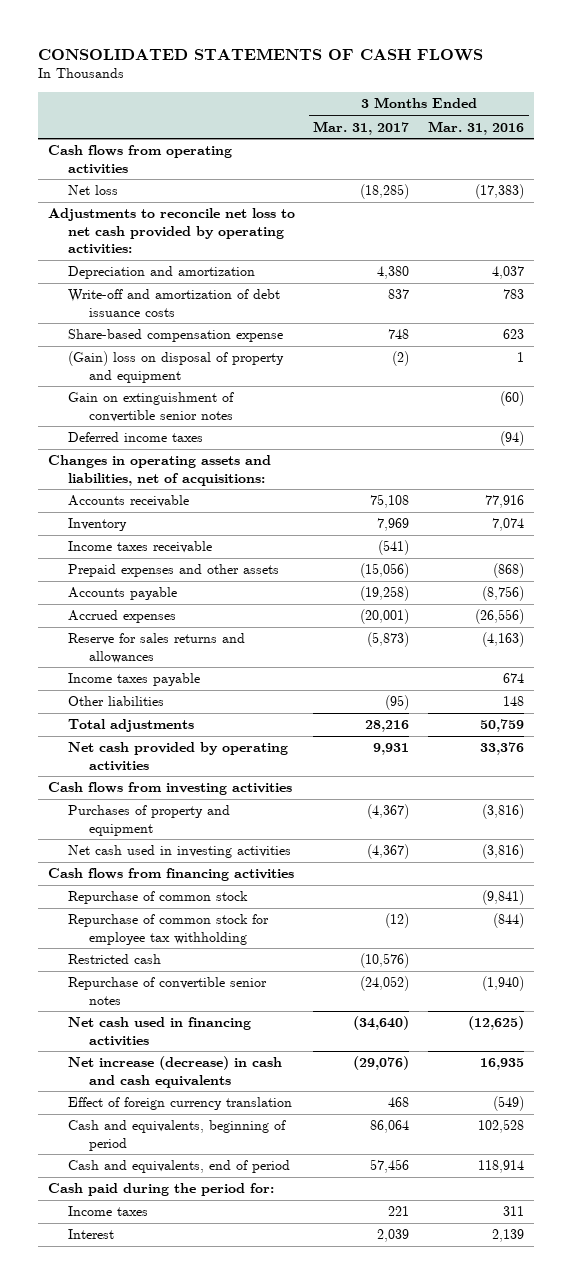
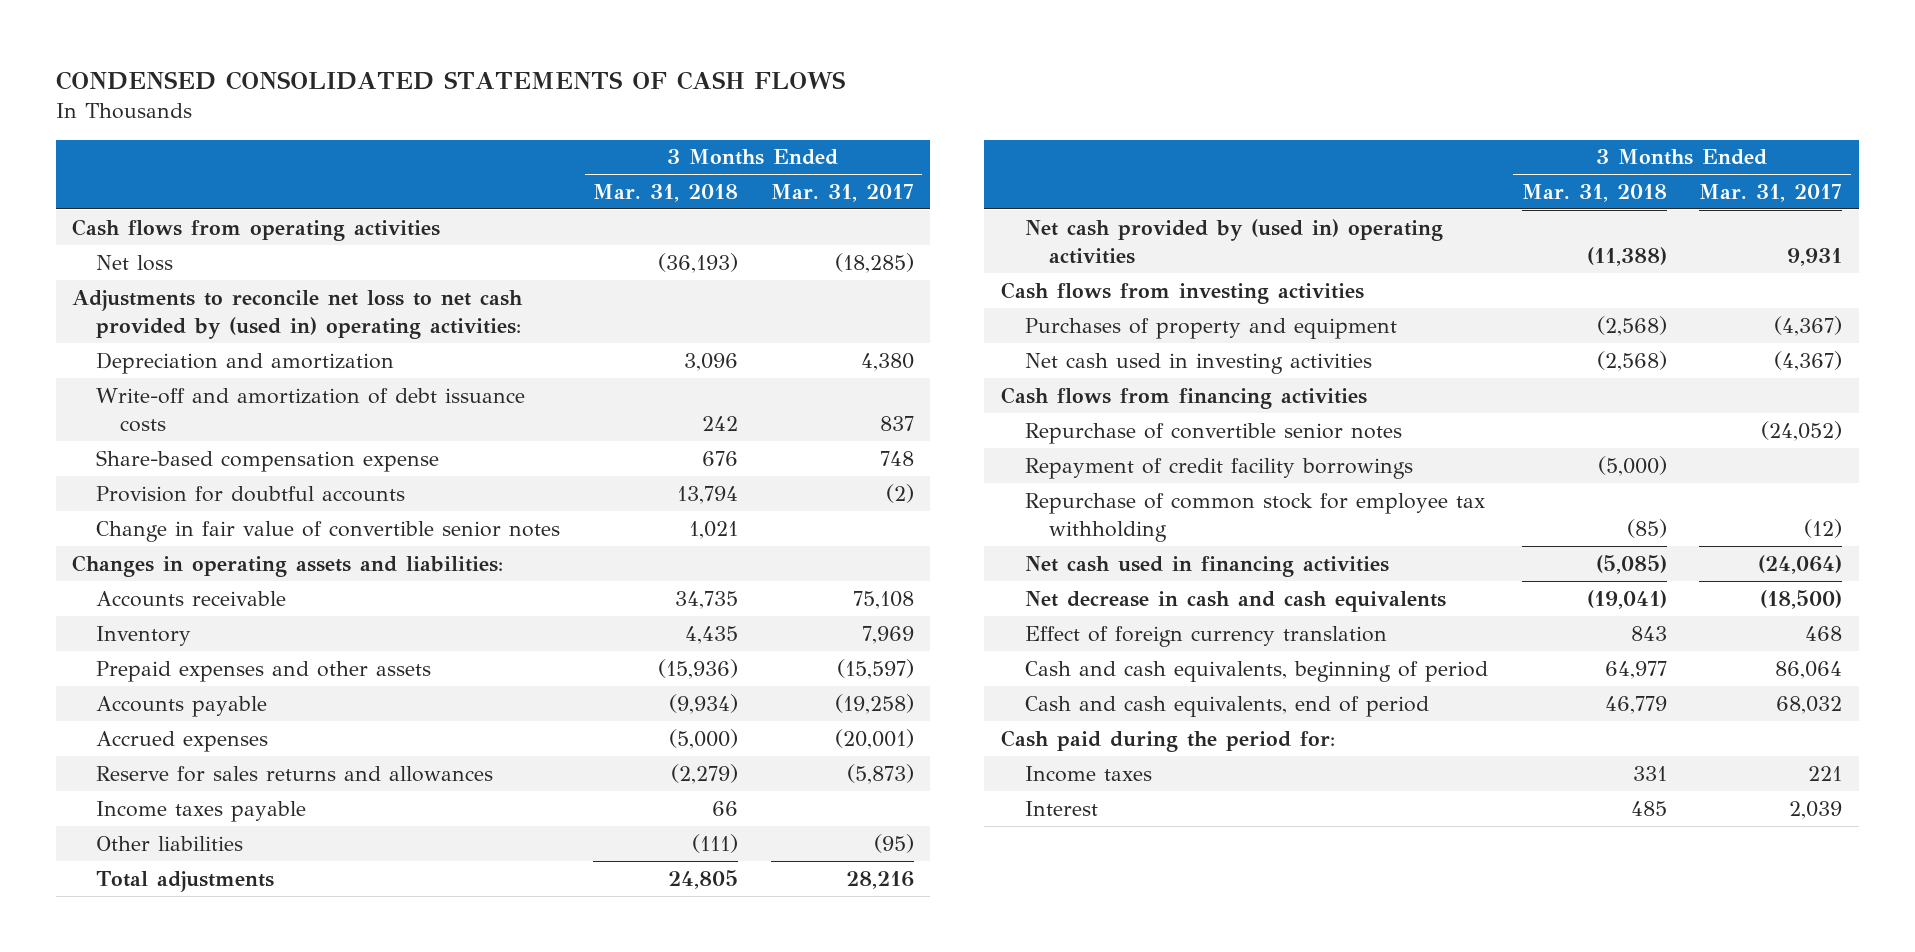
- CONSOLIDATED STATEMENTS OF CASH FLOWS
+ CONDENSED CONSOLIDATED STATEMENTS OF CASH FLOWS
- | 3 Months Ended Mar. 31, 2017 | 3 Months Ended Mar. 31, 2016
+ | 3 Months Ended Mar. 31, 2018 | 3 Months Ended Mar. 31, 2017
- Adjustments to reconcile net loss to net cash provided by operating activities:
+ Adjustments to reconcile net loss to net cash provided by (used in) operating activities:
- (Gain) loss on disposal of property and equipment | (2) | 1
- Gain on extinguishment of convertible senior notes | | (60)
- Deferred income taxes | | (94)
- Changes in operating assets and liabilities, net of acquisitions:
+ Provision for doubtful accounts | 13,794 | (2)
+ Change in fair value of convertible senior notes | 1,021 |
+ Changes in operating assets and liabilities:
- Income taxes receivable | (541) |
- Prepaid expenses and other assets | (15,056) | (868)
+ Prepaid expenses and other assets | (15,936) | (15,597)
- Net cash provided by operating activities | 9,931 | 33,376
+ Net cash provided by (used in) operating activities | (11,388) | 9,931
- Repurchase of common stock | | (9,841)
- Restricted cash | (10,576) |
- Net cash used in financing activities | (34,640) | (12,625)
- Net increase (decrease) in cash and cash equivalents | (29,076) | 16,935
+ Repayment of credit facility borrowings | (5,000) |
moved down: Repurchase of common stock for employee tax withholding | (85) | (12)
+ Net cash used in financing activities | (5,085) | (24,064)
+ Net decrease in cash and cash equivalents | (19,041) | (18,500)
- Cash and equivalents, beginning of period | 86,064 | 102,528
- Cash and equivalents, end of period | 57,456 | 118,914
+ Cash and cash equivalents, beginning of period | 64,977 | 86,064
+ Cash and cash equivalents, end of period | 46,779 | 68,032

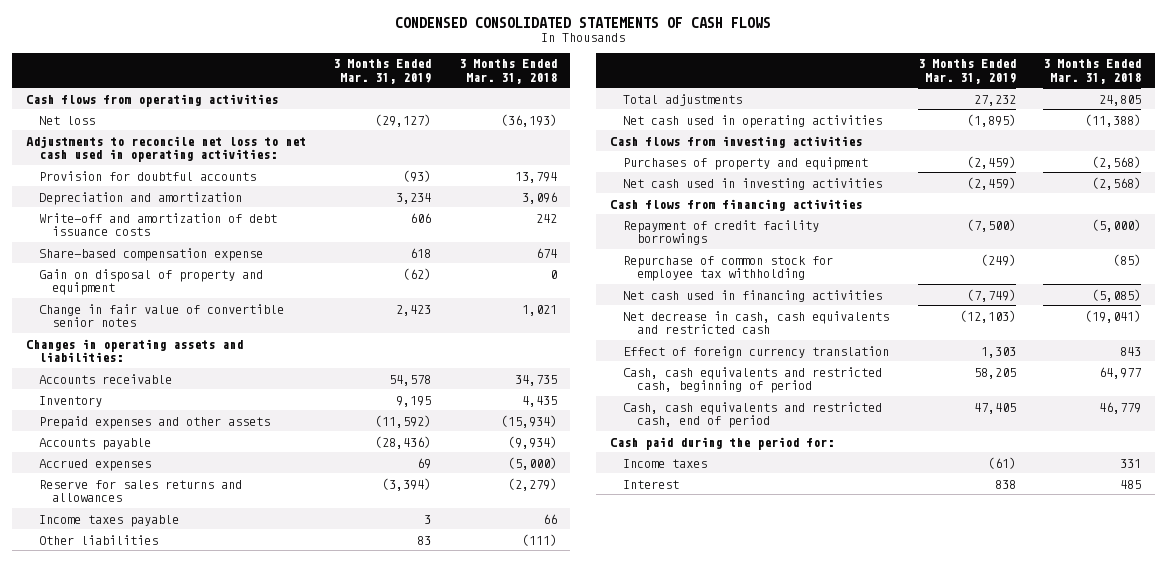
- | 3 Months Ended Mar. 31, 2018 | 3 Months Ended Mar. 31, 2017
+ | 3 Months Ended Mar. 31, 2019 | 3 Months Ended Mar. 31, 2018
- Adjustments to reconcile net loss to net cash provided by (used in) operating activities:
+ Adjustments to reconcile net loss to net cash used in operating activities:
moved up: Provision for doubtful accounts | (93) | 13,794
- Share-based compensation expense | 676 | 748
+ Share-based compensation expense | 618 | 674
+ Gain on disposal of property and equipment | (62) | 0
- Prepaid expenses and other assets | (15,936) | (15,597)
+ Prepaid expenses and other assets | (11,592) | (15,934)
- Net cash provided by (used in) operating activities | (11,388) | 9,931
+ Net cash used in operating activities | (1,895) | (11,388)
- Repurchase of convertible senior notes | | (24,052)
- Net decrease in cash and cash equivalents | (19,041) | (18,500)
+ Net decrease in cash, cash equivalents and restricted cash | (12,103) | (19,041)
- Cash and cash equivalents, beginning of period | 64,977 | 86,064
- Cash and cash equivalents, end of period | 46,779 | 68,032
+ Cash, cash equivalents and restricted cash, beginning of period | 58,205 | 64,977
+ Cash, cash equivalents and restricted cash, end of period | 47,405 | 46,779

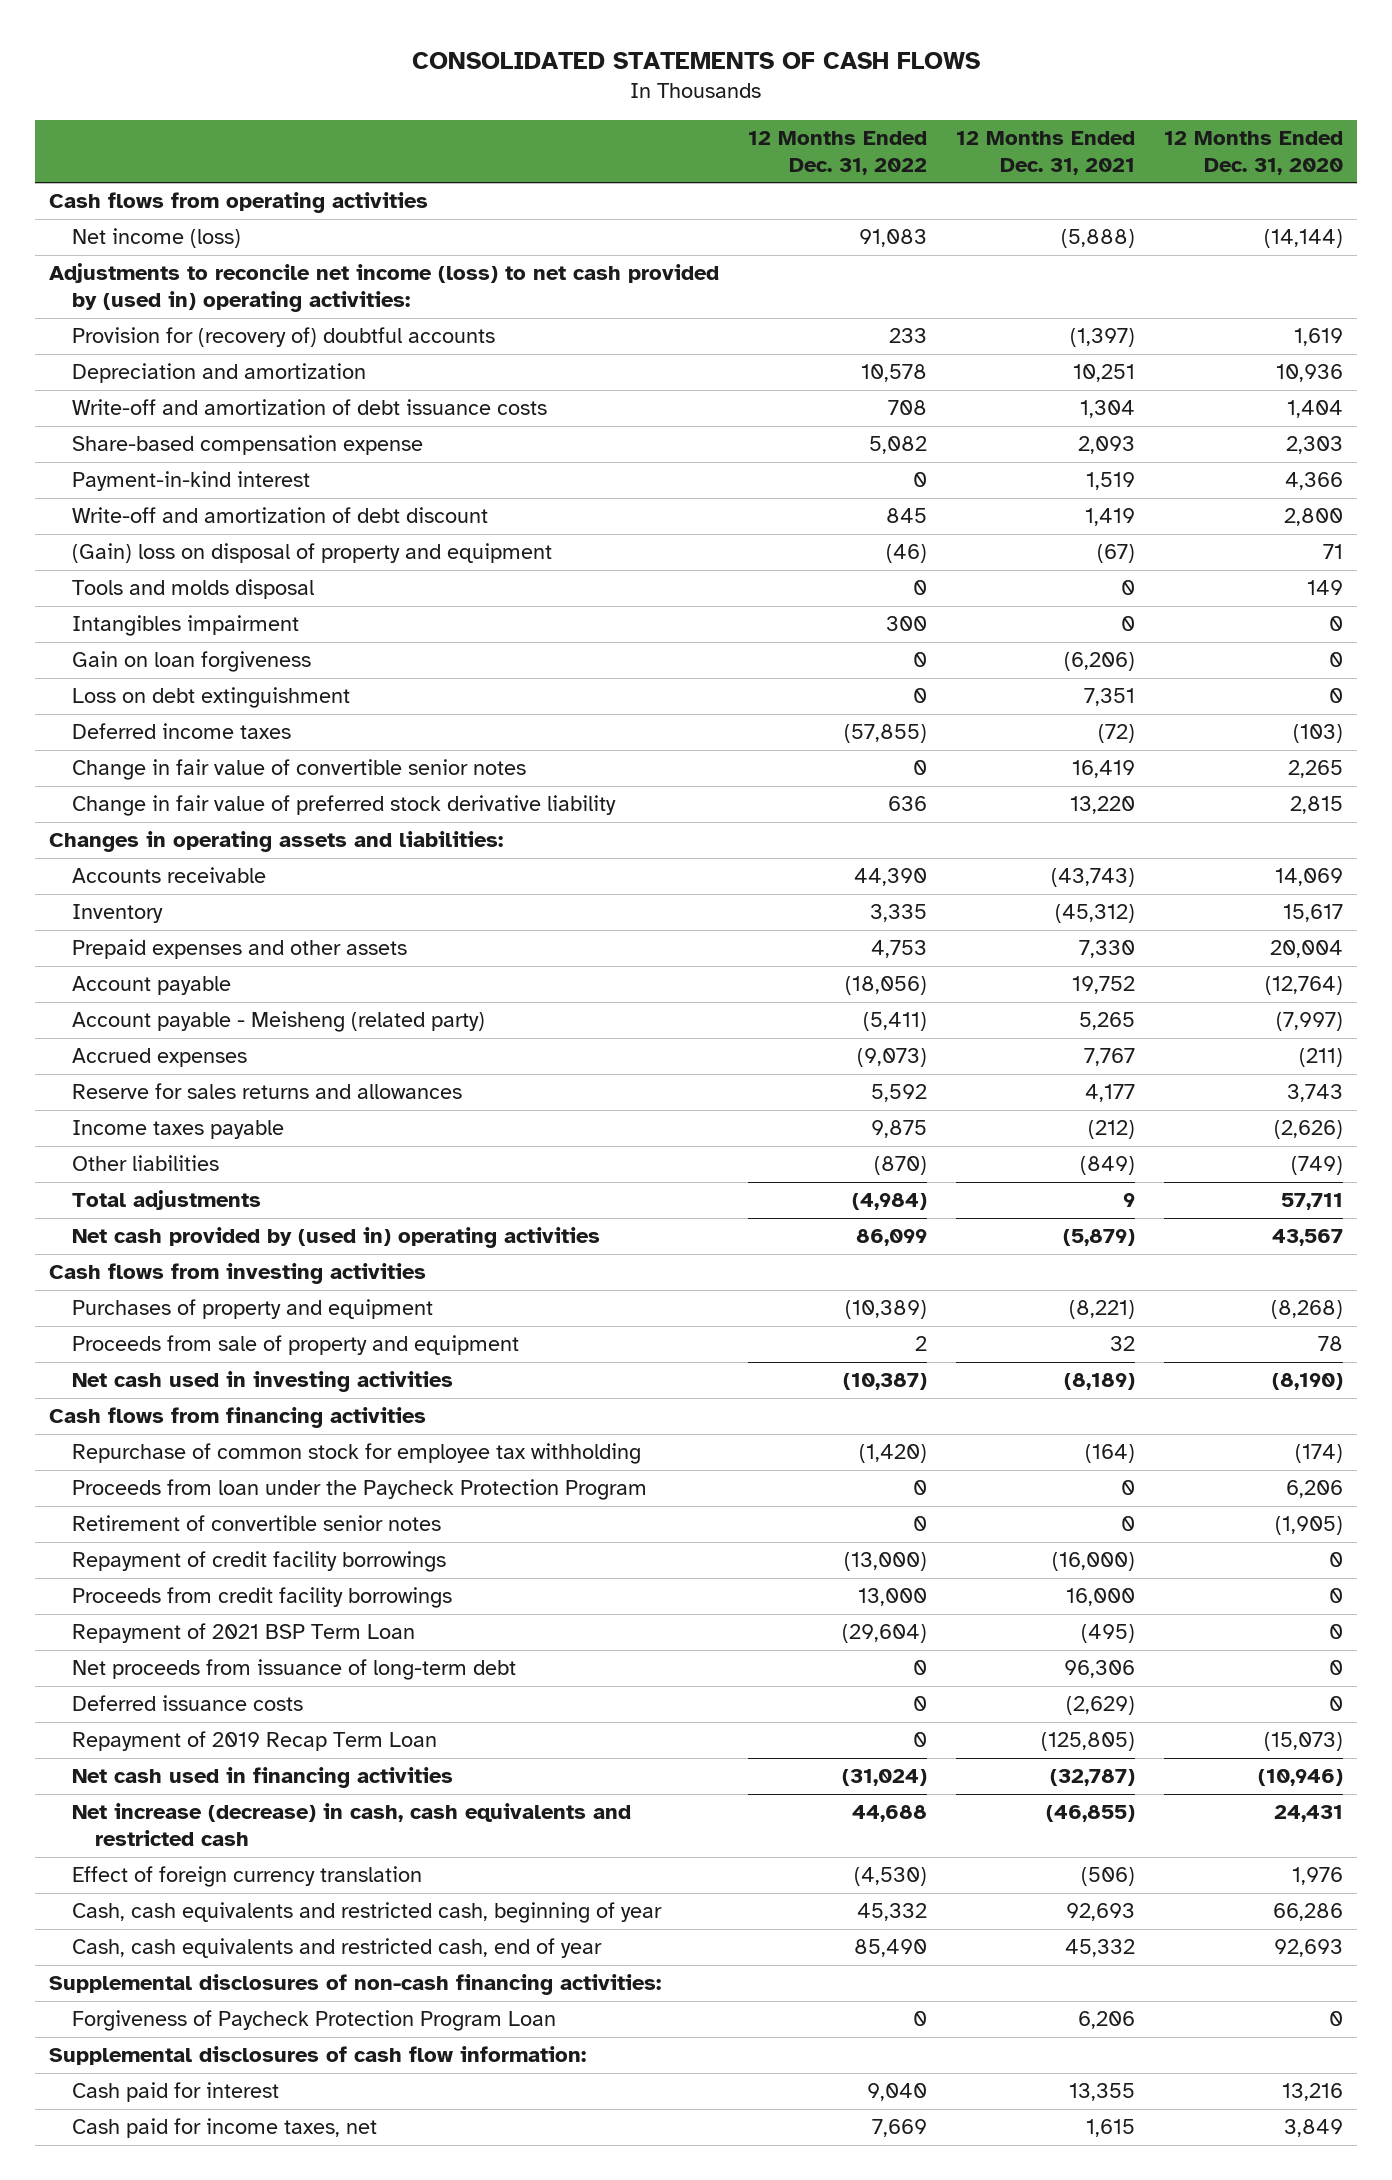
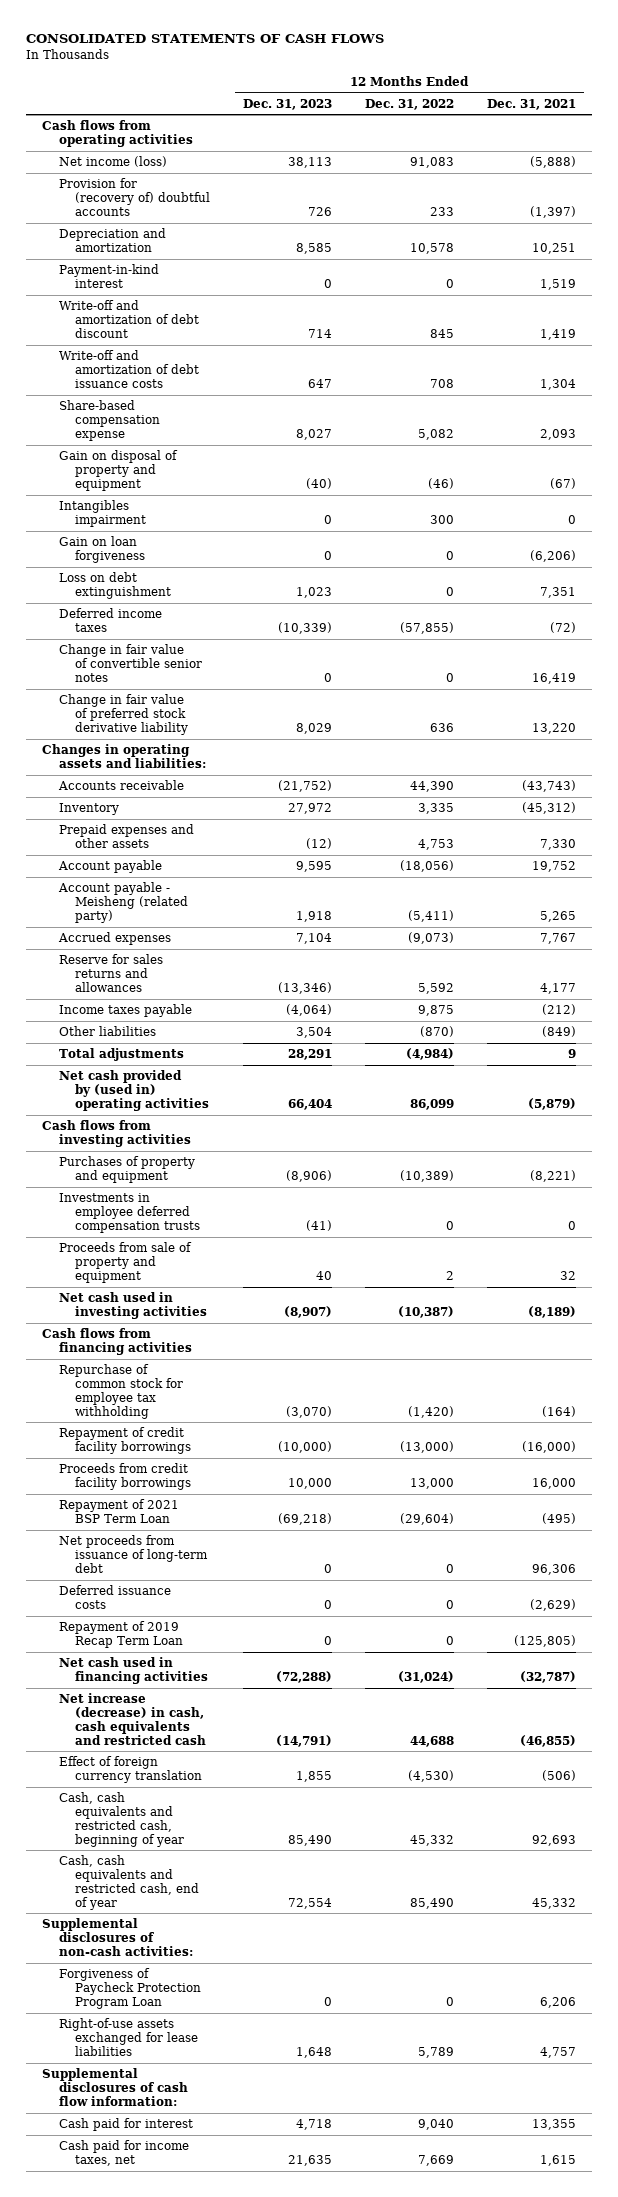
- | 12 Months Ended Dec. 31, 2022 | 12 Months Ended Dec. 31, 2021 | 12 Months Ended Dec. 31, 2020
+ | 12 Months Ended Dec. 31, 2023 | 12 Months Ended Dec. 31, 2022 | 12 Months Ended Dec. 31, 2021
- Adjustments to reconcile net income (loss) to net cash provided by (used in) operating activities:
- (Gain) loss on disposal of property and equipment | (46) | (67) | 71
- Tools and molds disposal | 0 | 0 | 149
moved down: Write-off and amortization of debt issuance costs | 647 | 708 | 1,304
moved down: Share-based compensation expense | 8,027 | 5,082 | 2,093
+ Gain on disposal of property and equipment | (40) | (46) | (67)
+ Investments in employee deferred compensation trusts | (41) | 0 | 0
- Proceeds from loan under the Paycheck Protection Program | 0 | 0 | 6,206
- Retirement of convertible senior notes | 0 | 0 | (1,905)
- Supplemental disclosures of non-cash financing activities:
+ Supplemental disclosures of non-cash activities:
+ Right-of-use assets exchanged for lease liabilities | 1,648 | 5,789 | 4,757

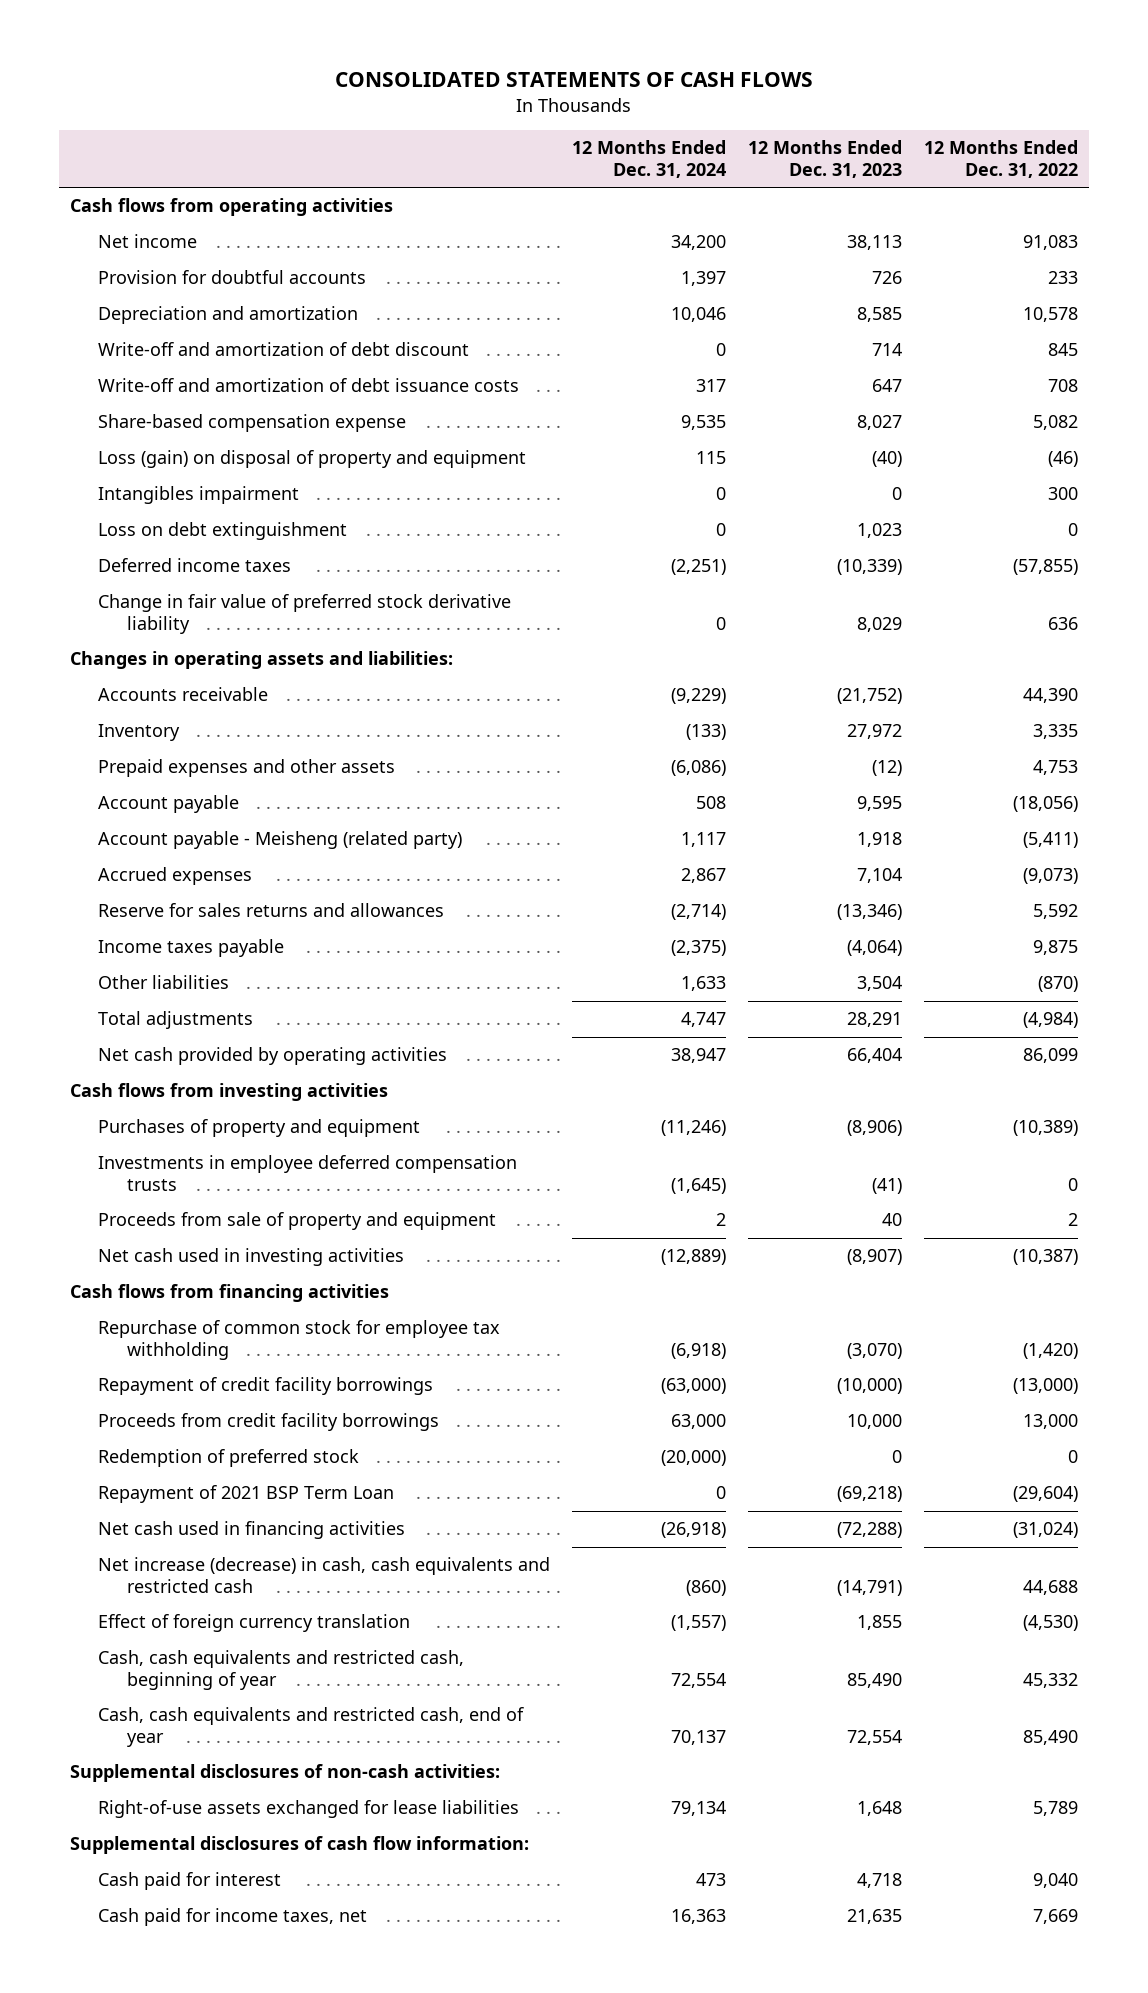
- | 12 Months Ended Dec. 31, 2023 | 12 Months Ended Dec. 31, 2022 | 12 Months Ended Dec. 31, 2021
+ | 12 Months Ended Dec. 31, 2024 | 12 Months Ended Dec. 31, 2023 | 12 Months Ended Dec. 31, 2022
- Net income (loss) | 38,113 | 91,083 | (5,888)
- Provision for (recovery of) doubtful accounts | 726 | 233 | (1,397)
+ Net income | 34,200 | 38,113 | 91,083
+ Provision for doubtful accounts | 1,397 | 726 | 233
- Payment-in-kind interest | 0 | 0 | 1,519
- Gain on disposal of property and equipment | (40) | (46) | (67)
+ Loss (gain) on disposal of property and equipment | 115 | (40) | (46)
- Gain on loan forgiveness | 0 | 0 | (6,206)
- Change in fair value of convertible senior notes | 0 | 0 | 16,419
- Net cash provided by (used in) operating activities | 66,404 | 86,099 | (5,879)
+ Net cash provided by operating activities | 38,947 | 66,404 | 86,099
+ Redemption of preferred stock | (20,000) | 0 | 0
- Net proceeds from issuance of long-term debt | 0 | 0 | 96,306
- Deferred issuance costs | 0 | 0 | (2,629)
- Repayment of 2019 Recap Term Loan | 0 | 0 | (125,805)
- Forgiveness of Paycheck Protection Program Loan | 0 | 0 | 6,206

